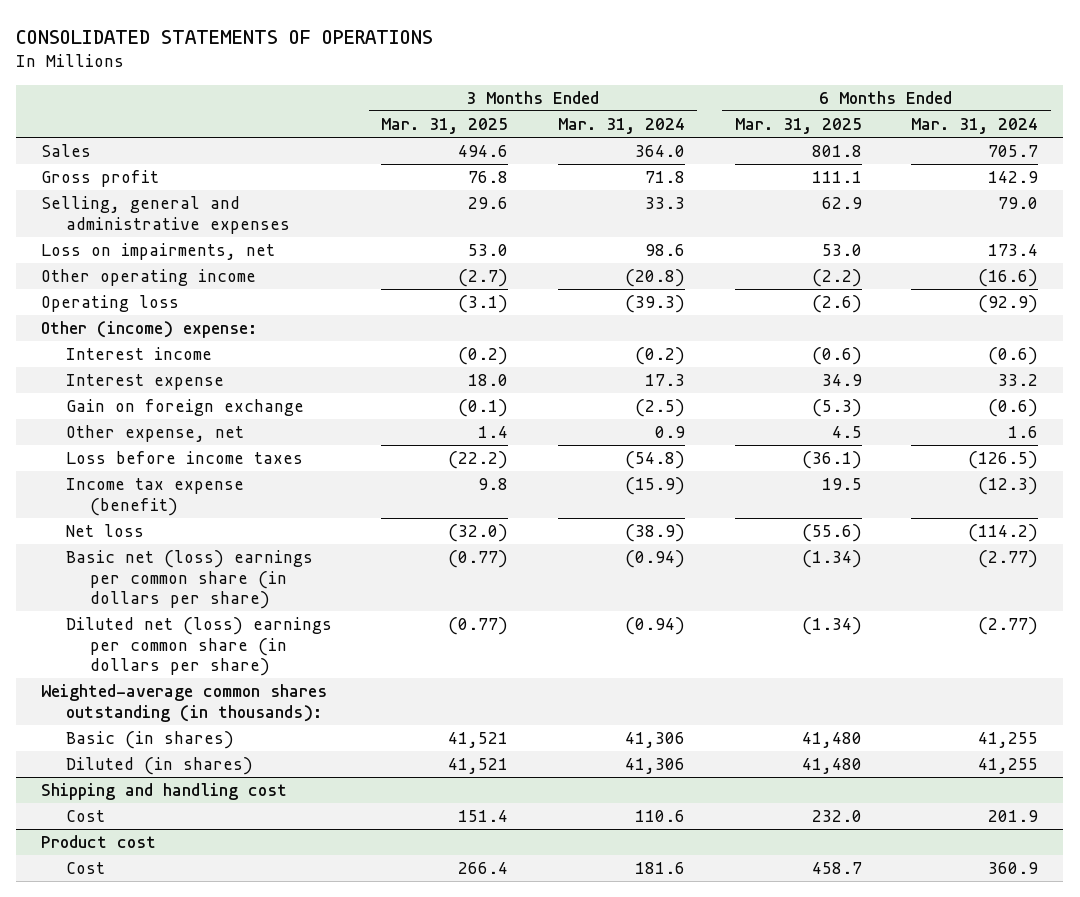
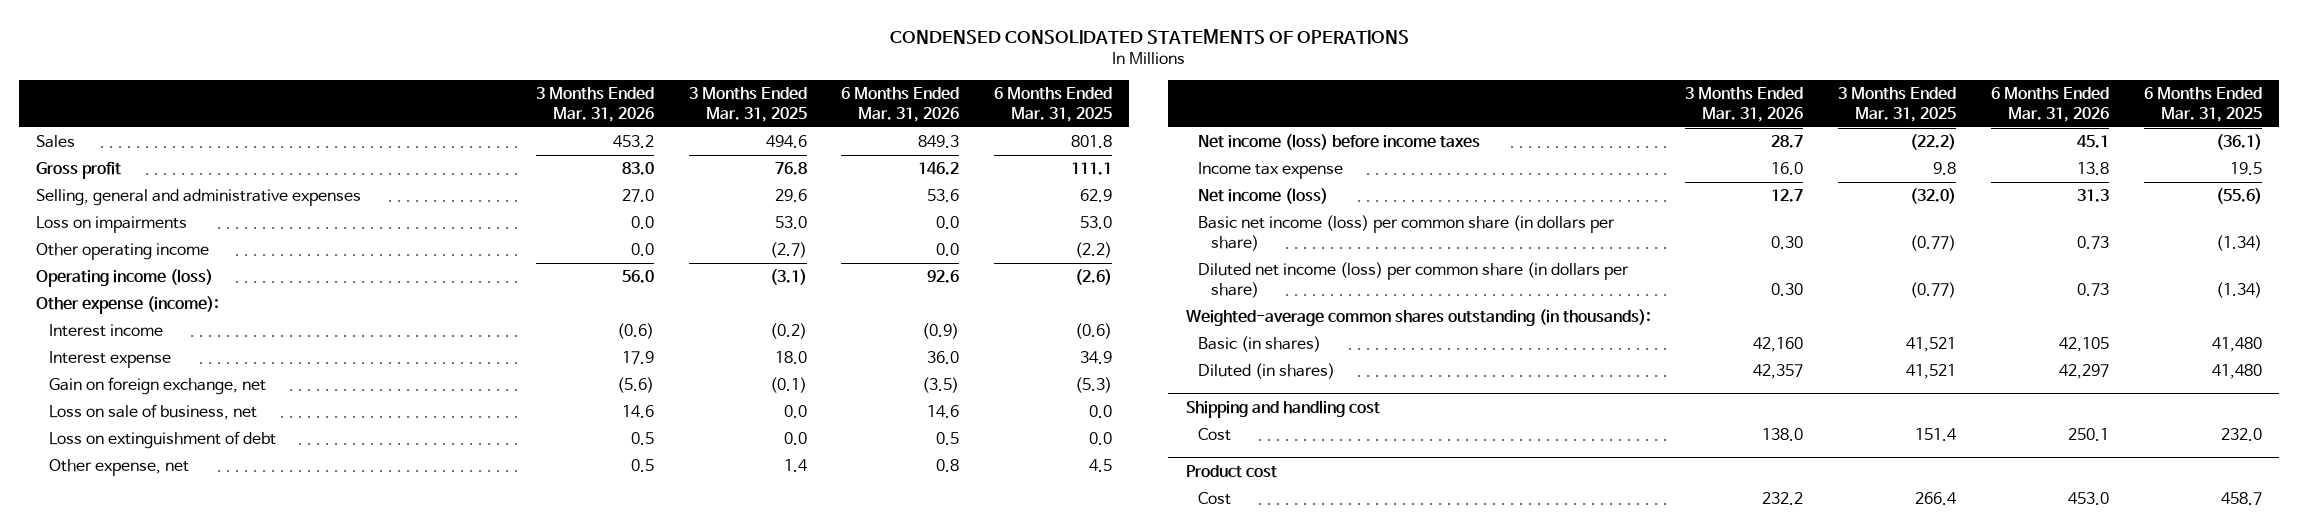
- CONSOLIDATED STATEMENTS OF OPERATIONS
+ CONDENSED CONSOLIDATED STATEMENTS OF OPERATIONS
- | 3 Months Ended Mar. 31, 2025 | 3 Months Ended Mar. 31, 2024 | 6 Months Ended Mar. 31, 2025 | 6 Months Ended Mar. 31, 2024
+ | 3 Months Ended Mar. 31, 2026 | 3 Months Ended Mar. 31, 2025 | 6 Months Ended Mar. 31, 2026 | 6 Months Ended Mar. 31, 2025
- Loss on impairments, net | 53.0 | 98.6 | 53.0 | 173.4
+ Loss on impairments | 0.0 | 53.0 | 0.0 | 53.0
- Operating loss | (3.1) | (39.3) | (2.6) | (92.9)
- Other (income) expense:
+ Operating income (loss) | 56.0 | (3.1) | 92.6 | (2.6)
+ Other expense (income):
- Gain on foreign exchange | (0.1) | (2.5) | (5.3) | (0.6)
+ Gain on foreign exchange, net | (5.6) | (0.1) | (3.5) | (5.3)
+ Loss on sale of business, net | 14.6 | 0.0 | 14.6 | 0.0
+ Loss on extinguishment of debt | 0.5 | 0.0 | 0.5 | 0.0
- Loss before income taxes | (22.2) | (54.8) | (36.1) | (126.5)
- Income tax expense (benefit) | 9.8 | (15.9) | 19.5 | (12.3)
- Net loss | (32.0) | (38.9) | (55.6) | (114.2)
- Basic net (loss) earnings per common share (in dollars per share) | (0.77) | (0.94) | (1.34) | (2.77)
- Diluted net (loss) earnings per common share (in dollars per share) | (0.77) | (0.94) | (1.34) | (2.77)
+ Net income (loss) before income taxes | 28.7 | (22.2) | 45.1 | (36.1)
+ Income tax expense | 16.0 | 9.8 | 13.8 | 19.5
+ Net income (loss) | 12.7 | (32.0) | 31.3 | (55.6)
+ Basic net income (loss) per common share (in dollars per share) | 0.30 | (0.77) | 0.73 | (1.34)
+ Diluted net income (loss) per common share (in dollars per share) | 0.30 | (0.77) | 0.73 | (1.34)

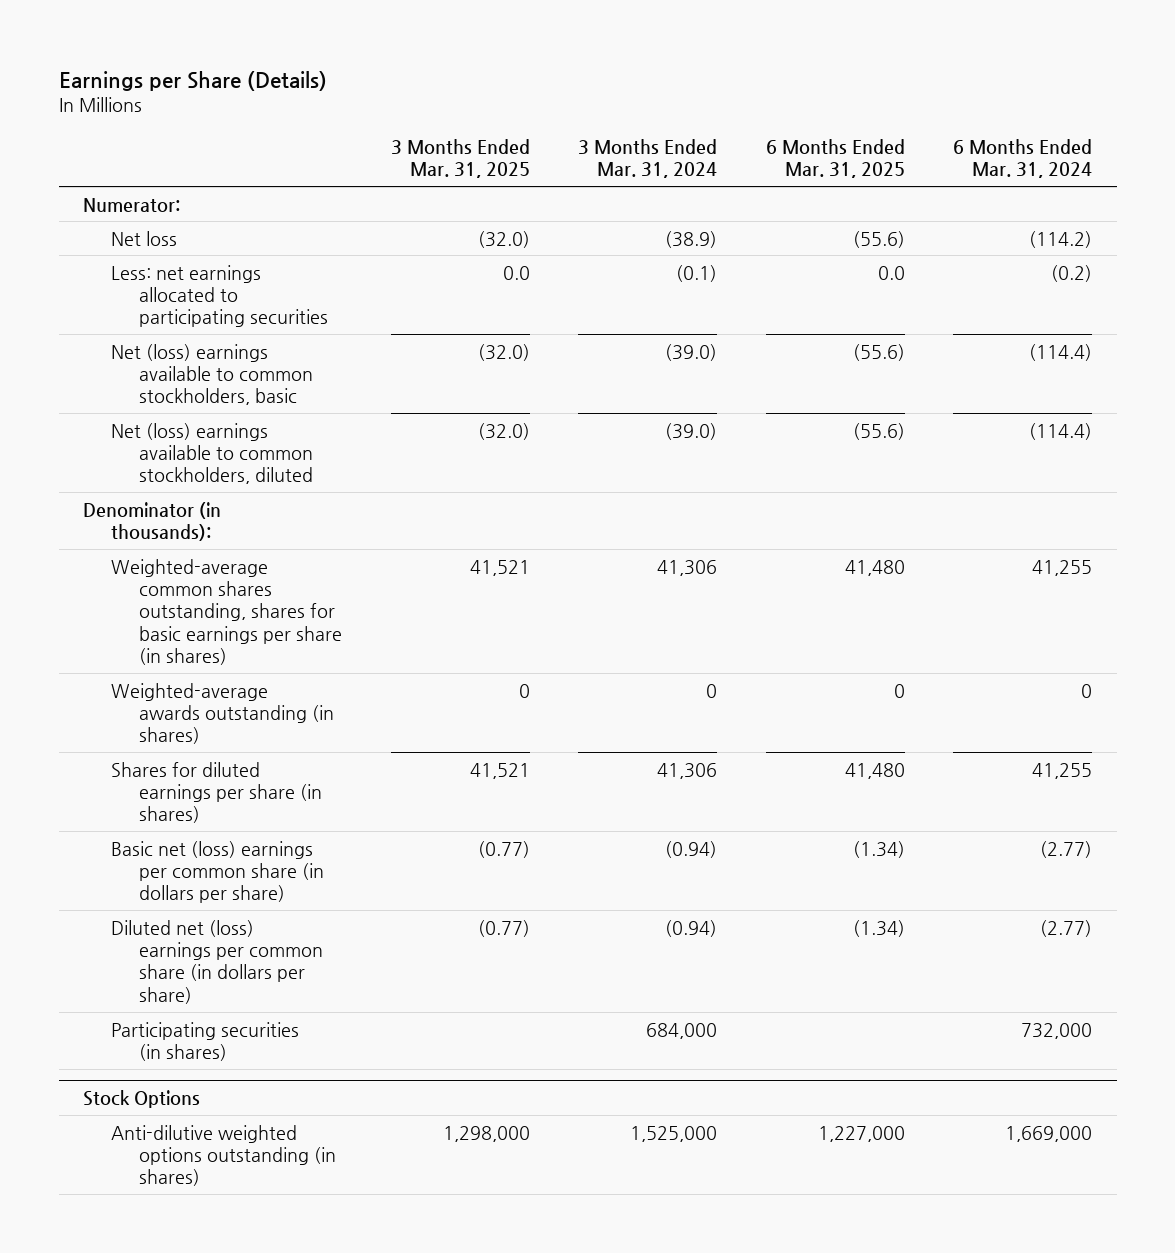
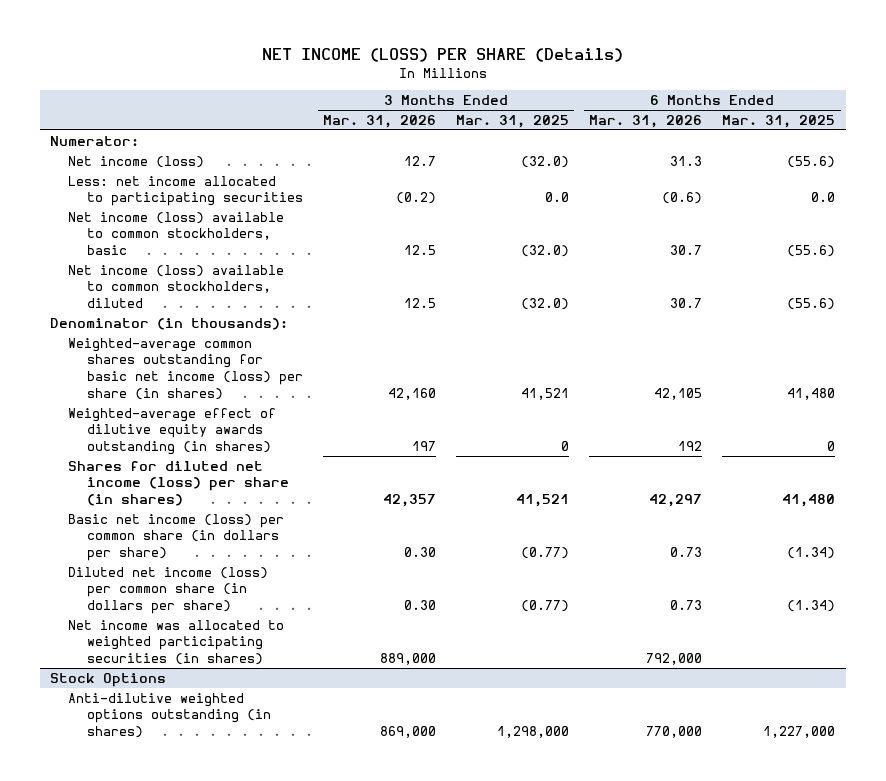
- Earnings per Share (Details)
+ NET INCOME (LOSS) PER SHARE (Details)
- | 3 Months Ended Mar. 31, 2025 | 3 Months Ended Mar. 31, 2024 | 6 Months Ended Mar. 31, 2025 | 6 Months Ended Mar. 31, 2024
+ | 3 Months Ended Mar. 31, 2026 | 3 Months Ended Mar. 31, 2025 | 6 Months Ended Mar. 31, 2026 | 6 Months Ended Mar. 31, 2025
- Net loss | (32.0) | (38.9) | (55.6) | (114.2)
- Less: net earnings allocated to participating securities | 0.0 | (0.1) | 0.0 | (0.2)
- Net (loss) earnings available to common stockholders, basic | (32.0) | (39.0) | (55.6) | (114.4)
- Net (loss) earnings available to common stockholders, diluted | (32.0) | (39.0) | (55.6) | (114.4)
+ Net income (loss) | 12.7 | (32.0) | 31.3 | (55.6)
+ Less: net income allocated to participating securities | (0.2) | 0.0 | (0.6) | 0.0
+ Net income (loss) available to common stockholders, basic | 12.5 | (32.0) | 30.7 | (55.6)
+ Net income (loss) available to common stockholders, diluted | 12.5 | (32.0) | 30.7 | (55.6)
- Weighted-average common shares outstanding, shares for basic earnings per share (in shares) | 41,521 | 41,306 | 41,480 | 41,255
- Weighted-average awards outstanding (in shares) | 0 | 0 | 0 | 0
- Shares for diluted earnings per share (in shares) | 41,521 | 41,306 | 41,480 | 41,255
- Basic net (loss) earnings per common share (in dollars per share) | (0.77) | (0.94) | (1.34) | (2.77)
- Diluted net (loss) earnings per common share (in dollars per share) | (0.77) | (0.94) | (1.34) | (2.77)
- Participating securities (in shares) | | 684,000 | | 732,000
+ Weighted-average common shares outstanding for basic net income (loss) per share (in shares) | 42,160 | 41,521 | 42,105 | 41,480
+ Weighted-average effect of dilutive equity awards outstanding (in shares) | 197 | 0 | 192 | 0
+ Shares for diluted net income (loss) per share (in shares) | 42,357 | 41,521 | 42,297 | 41,480
+ Basic net income (loss) per common share (in dollars per share) | 0.30 | (0.77) | 0.73 | (1.34)
+ Diluted net income (loss) per common share (in dollars per share) | 0.30 | (0.77) | 0.73 | (1.34)
+ Net income was allocated to weighted participating securities (in shares) | 889,000 | | 792,000 |

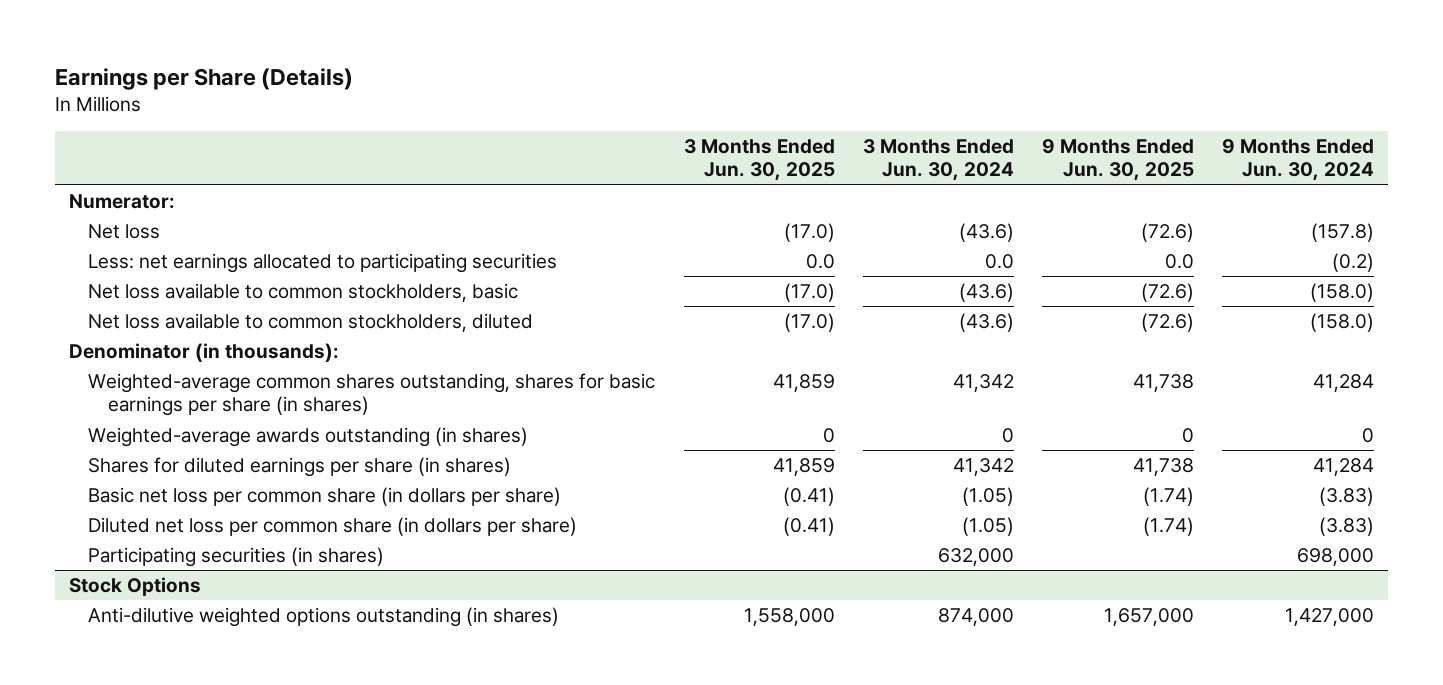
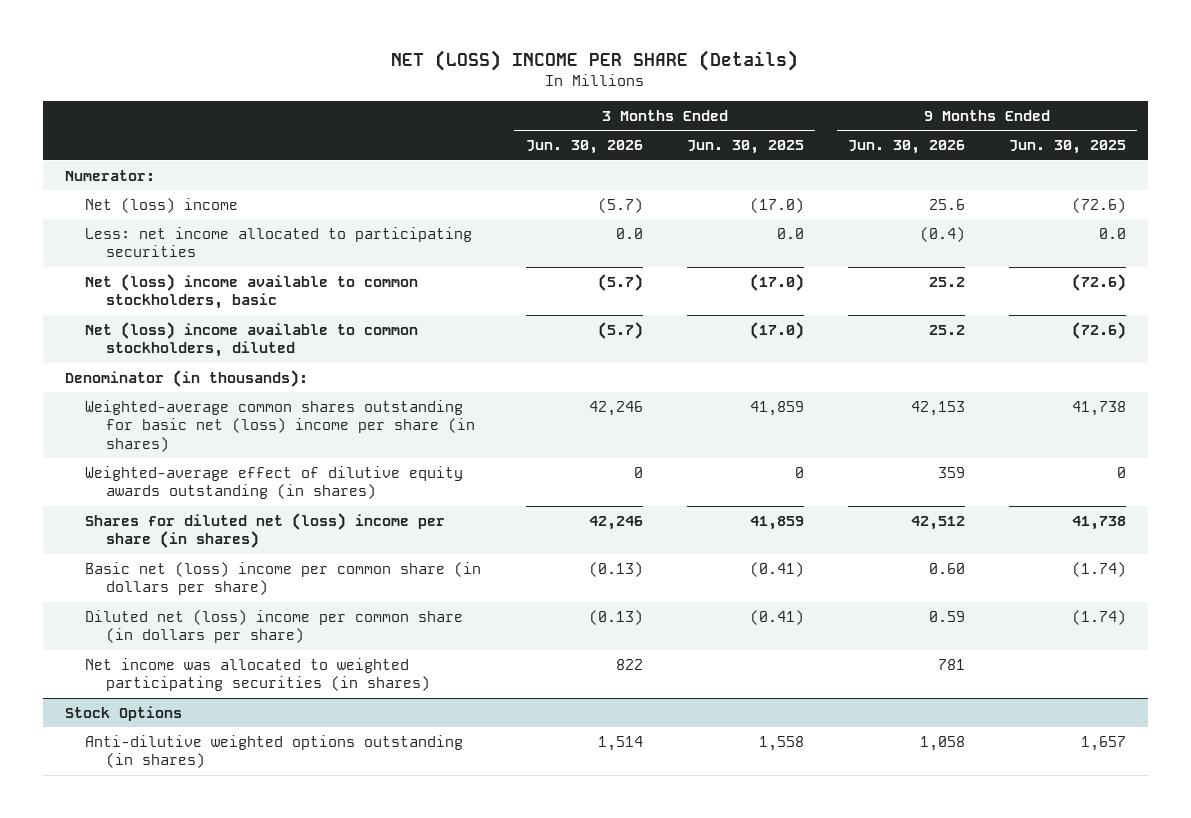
- Earnings per Share (Details)
+ NET (LOSS) INCOME PER SHARE (Details)
- | 3 Months Ended Jun. 30, 2025 | 3 Months Ended Jun. 30, 2024 | 9 Months Ended Jun. 30, 2025 | 9 Months Ended Jun. 30, 2024
+ | 3 Months Ended Jun. 30, 2026 | 3 Months Ended Jun. 30, 2025 | 9 Months Ended Jun. 30, 2026 | 9 Months Ended Jun. 30, 2025
- Net loss | (17.0) | (43.6) | (72.6) | (157.8)
- Less: net earnings allocated to participating securities | 0.0 | 0.0 | 0.0 | (0.2)
- Net loss available to common stockholders, basic | (17.0) | (43.6) | (72.6) | (158.0)
- Net loss available to common stockholders, diluted | (17.0) | (43.6) | (72.6) | (158.0)
+ Net (loss) income | (5.7) | (17.0) | 25.6 | (72.6)
+ Less: net income allocated to participating securities | 0.0 | 0.0 | (0.4) | 0.0
+ Net (loss) income available to common stockholders, basic | (5.7) | (17.0) | 25.2 | (72.6)
+ Net (loss) income available to common stockholders, diluted | (5.7) | (17.0) | 25.2 | (72.6)
- Weighted-average common shares outstanding, shares for basic earnings per share (in shares) | 41,859 | 41,342 | 41,738 | 41,284
- Weighted-average awards outstanding (in shares) | 0 | 0 | 0 | 0
- Shares for diluted earnings per share (in shares) | 41,859 | 41,342 | 41,738 | 41,284
- Basic net loss per common share (in dollars per share) | (0.41) | (1.05) | (1.74) | (3.83)
- Diluted net loss per common share (in dollars per share) | (0.41) | (1.05) | (1.74) | (3.83)
- Participating securities (in shares) | | 632,000 | | 698,000
+ Weighted-average common shares outstanding for basic net (loss) income per share (in shares) | 42,246 | 41,859 | 42,153 | 41,738
+ Weighted-average effect of dilutive equity awards outstanding (in shares) | 0 | 0 | 359 | 0
+ Shares for diluted net (loss) income per share (in shares) | 42,246 | 41,859 | 42,512 | 41,738
+ Basic net (loss) income per common share (in dollars per share) | (0.13) | (0.41) | 0.60 | (1.74)
+ Diluted net (loss) income per common share (in dollars per share) | (0.13) | (0.41) | 0.59 | (1.74)
+ Net income was allocated to weighted participating securities (in shares) | 822 | | 781 |
@ Stock Options
- Anti-dilutive weighted options outstanding (in shares) | 1,558,000 | 874,000 | 1,657,000 | 1,427,000
+ Anti-dilutive weighted options outstanding (in shares) | 1,514 | 1,558 | 1,058 | 1,657

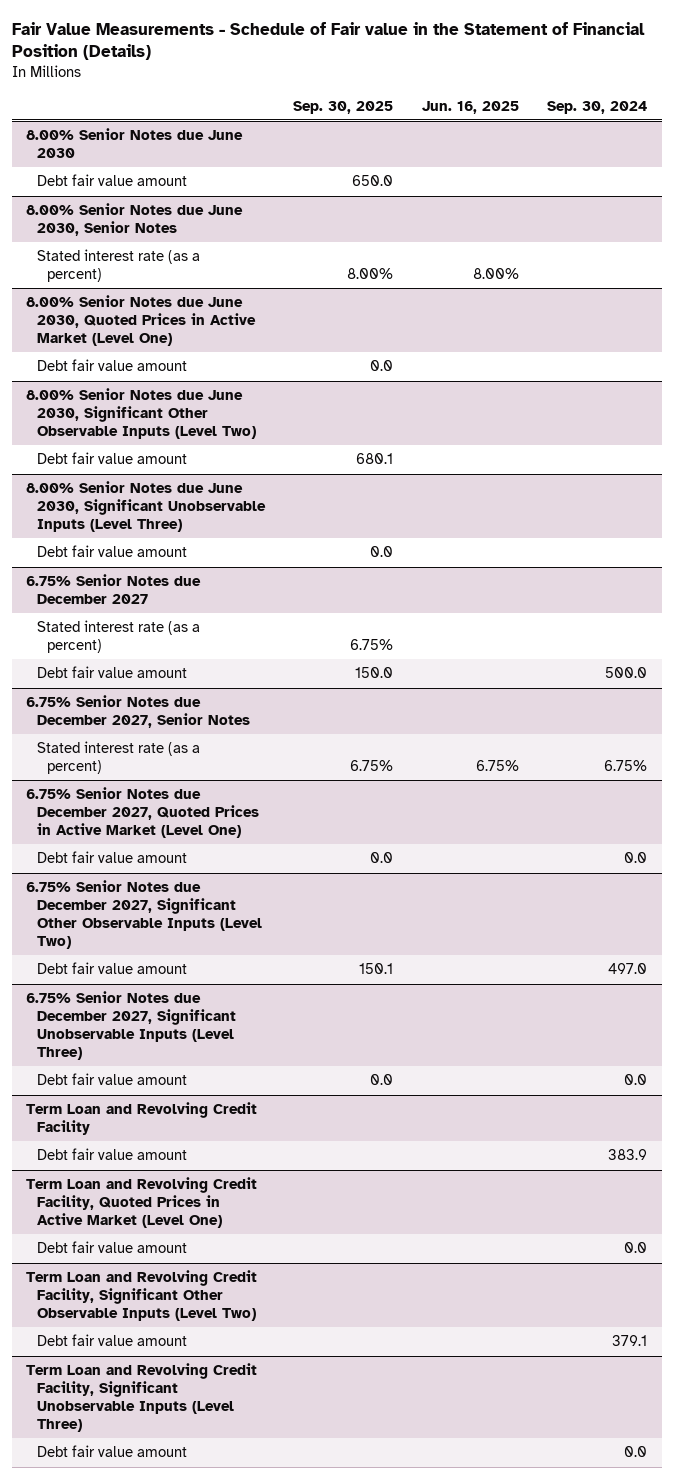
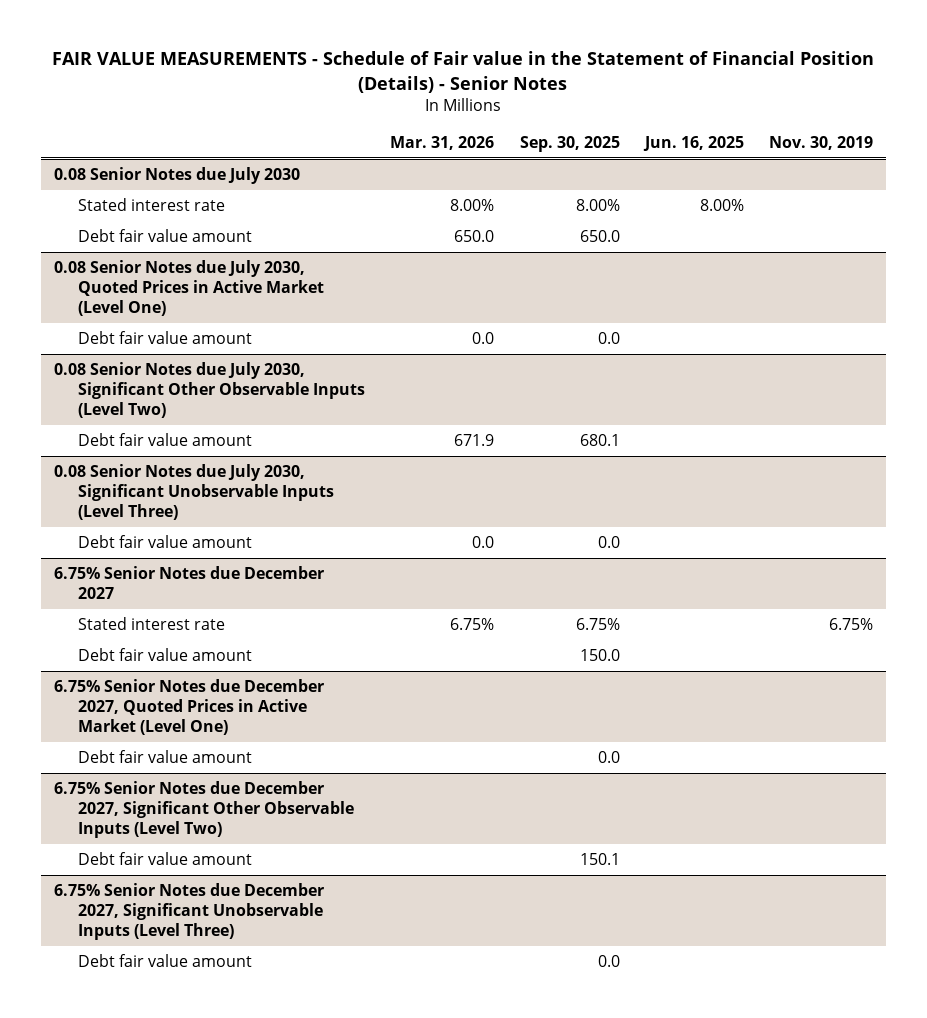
- Fair Value Measurements - Schedule of Fair value in the Statement of Financial Position (Details)
+ FAIR VALUE MEASUREMENTS - Schedule of Fair value in the Statement of Financial Position (Details) - Senior Notes
- | Sep. 30, 2025 | Jun. 16, 2025 | Sep. 30, 2024
+ | Mar. 31, 2026 | Sep. 30, 2025 | Jun. 16, 2025 | Nov. 30, 2019
- 8.00% Senior Notes due June 2030
+ 0.08 Senior Notes due July 2030
+ Stated interest rate | 8.00% | 8.00% | 8.00% |
- 8.00% Senior Notes due June 2030, Senior Notes
- Stated interest rate (as a percent) | 8.00% | 8.00% |
- 8.00% Senior Notes due June 2030, Quoted Prices in Active Market (Level One)
+ 0.08 Senior Notes due July 2030, Quoted Prices in Active Market (Level One)
- 8.00% Senior Notes due June 2030, Significant Other Observable Inputs (Level Two)
+ 0.08 Senior Notes due July 2030, Significant Other Observable Inputs (Level Two)
- 8.00% Senior Notes due June 2030, Significant Unobservable Inputs (Level Three)
+ 0.08 Senior Notes due July 2030, Significant Unobservable Inputs (Level Three)
@ 6.75% Senior Notes due December 2027
- Stated interest rate (as a percent) | 6.75% | |
+ Stated interest rate | 6.75% | 6.75% | | 6.75%
- 6.75% Senior Notes due December 2027, Senior Notes
- Stated interest rate (as a percent) | 6.75% | 6.75% | 6.75%
- Term Loan and Revolving Credit Facility
- Debt fair value amount | | | 383.9
- Term Loan and Revolving Credit Facility, Quoted Prices in Active Market (Level One)
- Debt fair value amount | | | 0.0
- Term Loan and Revolving Credit Facility, Significant Other Observable Inputs (Level Two)
- Debt fair value amount | | | 379.1
- Term Loan and Revolving Credit Facility, Significant Unobservable Inputs (Level Three)
- Debt fair value amount | | | 0.0

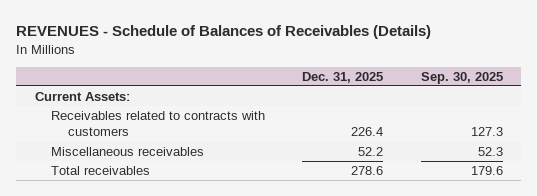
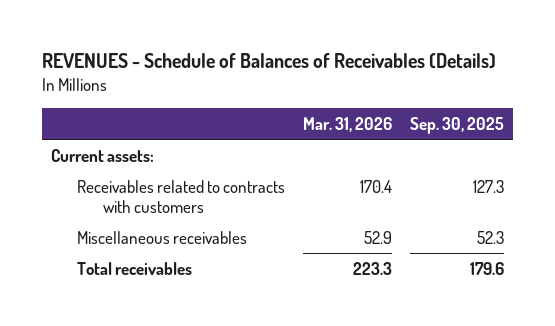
- | Dec. 31, 2025 | Sep. 30, 2025
+ | Mar. 31, 2026 | Sep. 30, 2025
- Current Assets:
+ Current assets:

